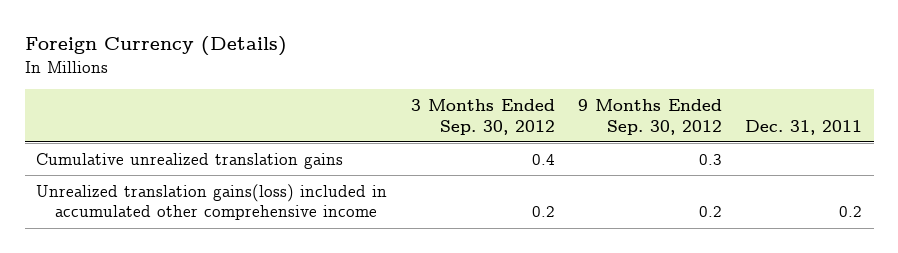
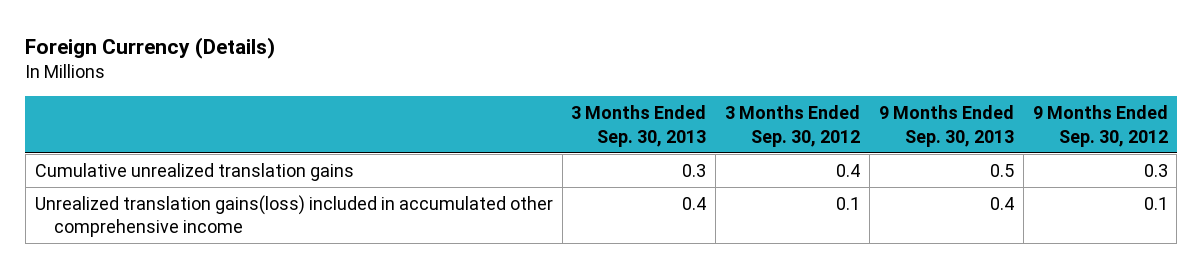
- | 3 Months Ended Sep. 30, 2012 | 9 Months Ended Sep. 30, 2012 | Dec. 31, 2011
+ | 3 Months Ended Sep. 30, 2013 | 3 Months Ended Sep. 30, 2012 | 9 Months Ended Sep. 30, 2013 | 9 Months Ended Sep. 30, 2012
- Unrealized translation gains(loss) included in accumulated other comprehensive income | 0.2 | 0.2 | 0.2
+ Unrealized translation gains(loss) included in accumulated other comprehensive income | 0.4 | 0.1 | 0.4 | 0.1

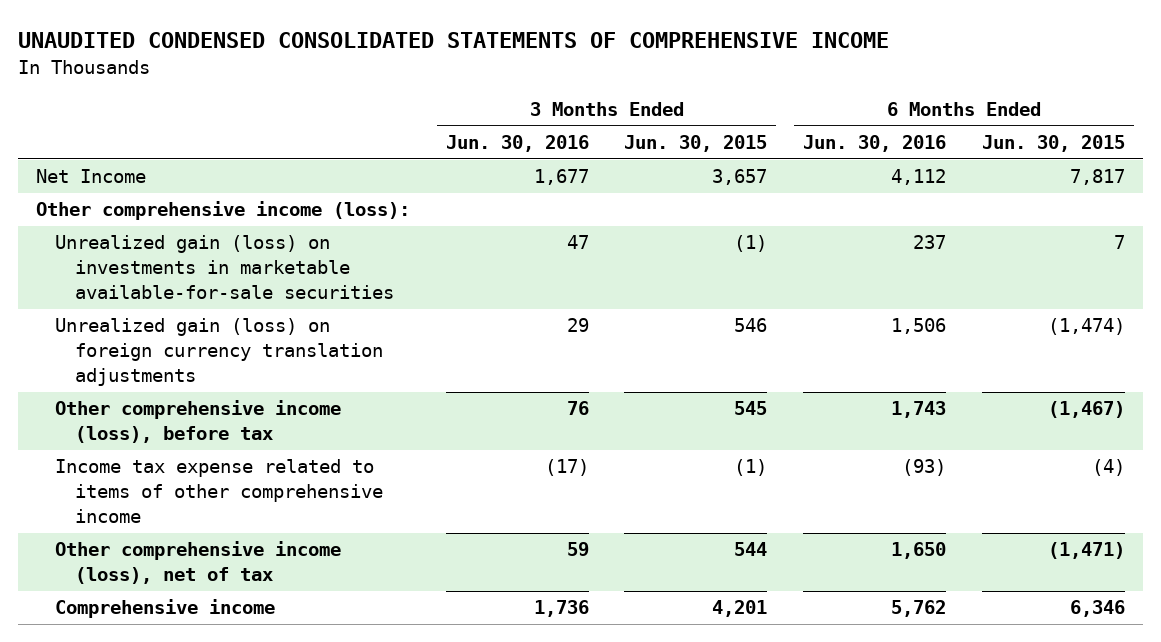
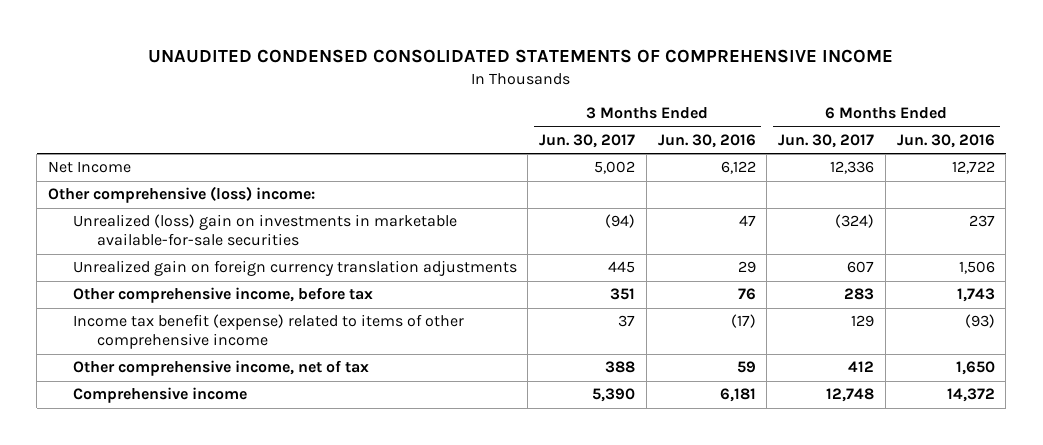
- | 3 Months Ended Jun. 30, 2016 | 3 Months Ended Jun. 30, 2015 | 6 Months Ended Jun. 30, 2016 | 6 Months Ended Jun. 30, 2015
+ | 3 Months Ended Jun. 30, 2017 | 3 Months Ended Jun. 30, 2016 | 6 Months Ended Jun. 30, 2017 | 6 Months Ended Jun. 30, 2016
- Net Income | 1,677 | 3,657 | 4,112 | 7,817
- Other comprehensive income (loss):
- Unrealized gain (loss) on investments in marketable available-for-sale securities | 47 | (1) | 237 | 7
- Unrealized gain (loss) on foreign currency translation adjustments | 29 | 546 | 1,506 | (1,474)
- Other comprehensive income (loss), before tax | 76 | 545 | 1,743 | (1,467)
- Income tax expense related to items of other comprehensive income | (17) | (1) | (93) | (4)
- Other comprehensive income (loss), net of tax | 59 | 544 | 1,650 | (1,471)
- Comprehensive income | 1,736 | 4,201 | 5,762 | 6,346
+ Net Income | 5,002 | 6,122 | 12,336 | 12,722
+ Other comprehensive (loss) income:
+ Unrealized (loss) gain on investments in marketable available-for-sale securities | (94) | 47 | (324) | 237
+ Unrealized gain on foreign currency translation adjustments | 445 | 29 | 607 | 1,506
+ Other comprehensive income, before tax | 351 | 76 | 283 | 1,743
+ Income tax benefit (expense) related to items of other comprehensive income | 37 | (17) | 129 | (93)
+ Other comprehensive income, net of tax | 388 | 59 | 412 | 1,650
+ Comprehensive income | 5,390 | 6,181 | 12,748 | 14,372

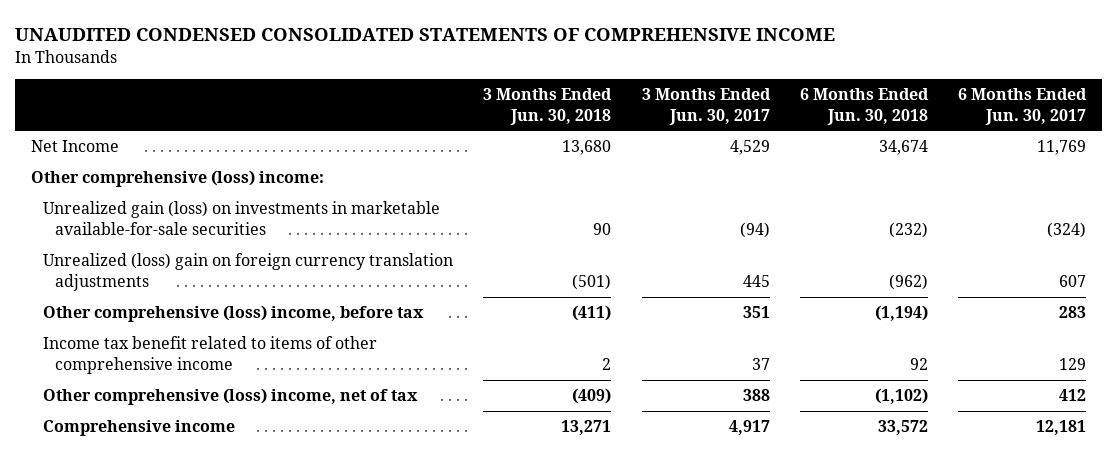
- | 3 Months Ended Jun. 30, 2017 | 3 Months Ended Jun. 30, 2016 | 6 Months Ended Jun. 30, 2017 | 6 Months Ended Jun. 30, 2016
+ | 3 Months Ended Jun. 30, 2018 | 3 Months Ended Jun. 30, 2017 | 6 Months Ended Jun. 30, 2018 | 6 Months Ended Jun. 30, 2017
- Net Income | 5,002 | 6,122 | 12,336 | 12,722
+ Net Income | 13,680 | 4,529 | 34,674 | 11,769
- Unrealized (loss) gain on investments in marketable available-for-sale securities | (94) | 47 | (324) | 237
- Unrealized gain on foreign currency translation adjustments | 445 | 29 | 607 | 1,506
- Other comprehensive income, before tax | 351 | 76 | 283 | 1,743
- Income tax benefit (expense) related to items of other comprehensive income | 37 | (17) | 129 | (93)
- Other comprehensive income, net of tax | 388 | 59 | 412 | 1,650
- Comprehensive income | 5,390 | 6,181 | 12,748 | 14,372
+ Unrealized gain (loss) on investments in marketable available-for-sale securities | 90 | (94) | (232) | (324)
+ Unrealized (loss) gain on foreign currency translation adjustments | (501) | 445 | (962) | 607
+ Other comprehensive (loss) income, before tax | (411) | 351 | (1,194) | 283
+ Income tax benefit related to items of other comprehensive income | 2 | 37 | 92 | 129
+ Other comprehensive (loss) income, net of tax | (409) | 388 | (1,102) | 412
+ Comprehensive income | 13,271 | 4,917 | 33,572 | 12,181

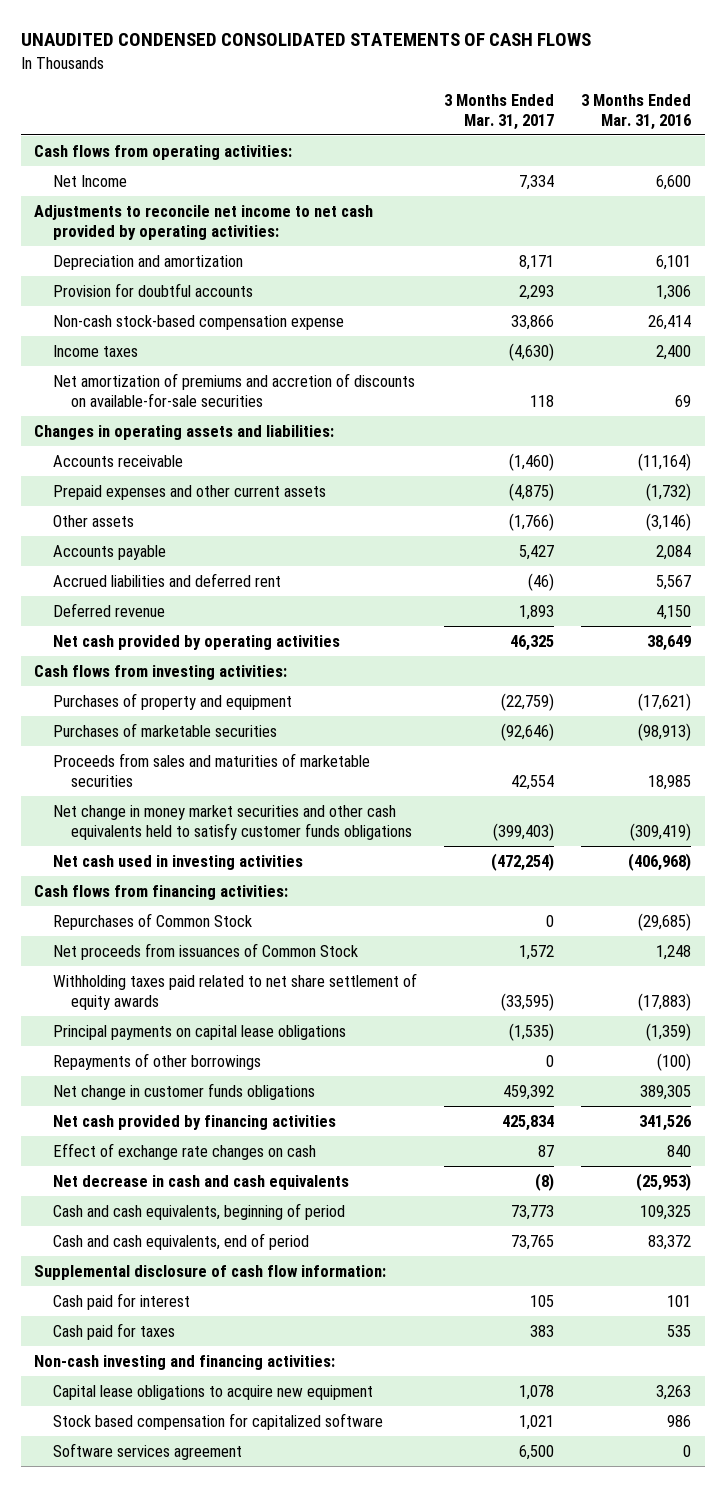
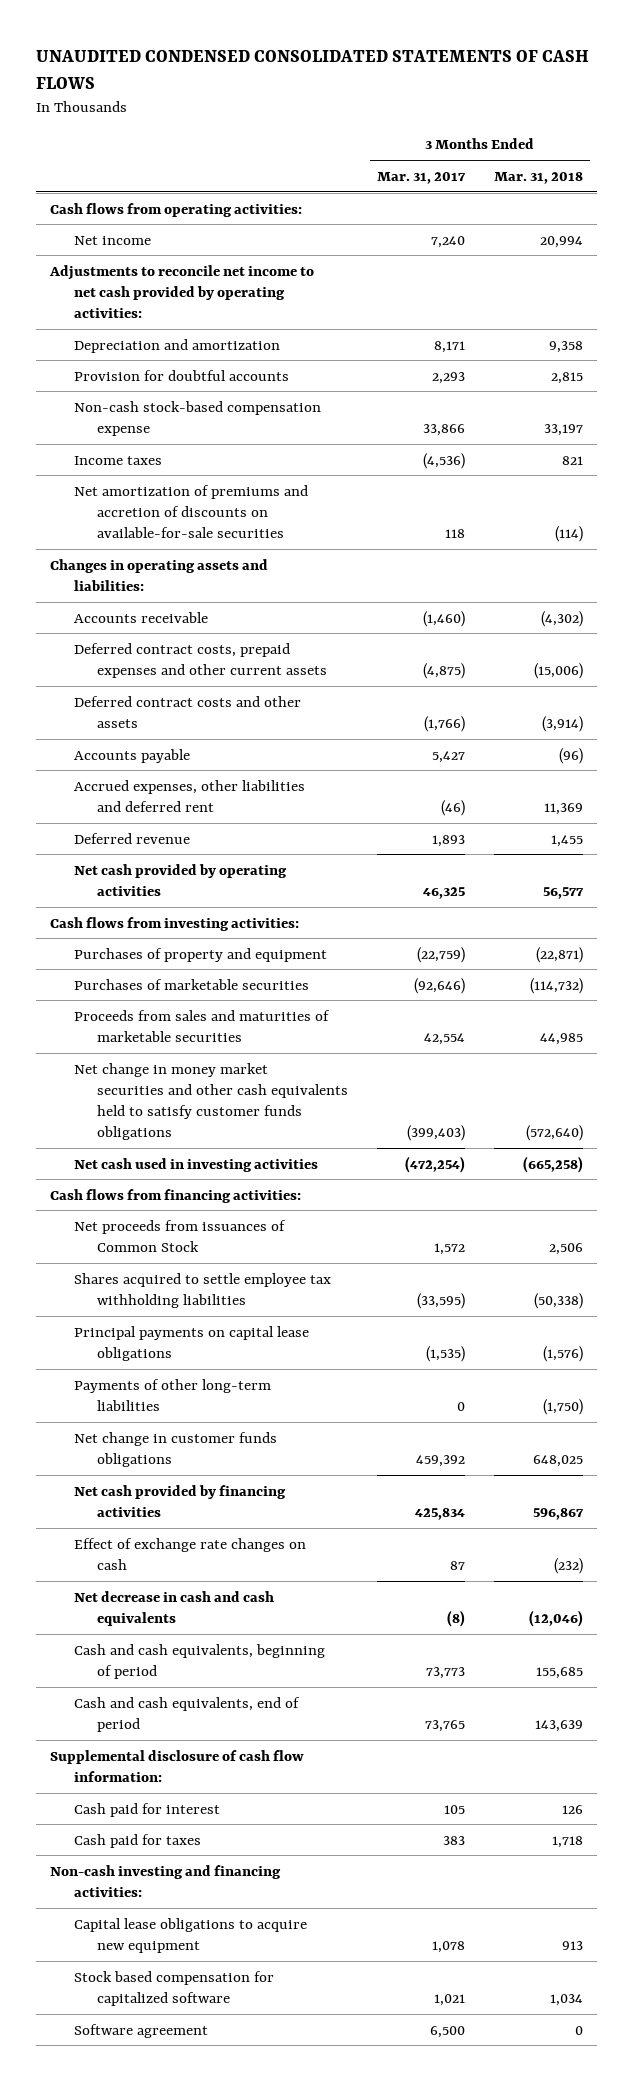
- | 3 Months Ended Mar. 31, 2017 | 3 Months Ended Mar. 31, 2016
+ | 3 Months Ended Mar. 31, 2017 | 3 Months Ended Mar. 31, 2018
- Net Income | 7,334 | 6,600
+ Net income | 7,240 | 20,994
- Income taxes | (4,630) | 2,400
+ Income taxes | (4,536) | 821
- Prepaid expenses and other current assets | (4,875) | (1,732)
- Other assets | (1,766) | (3,146)
+ Deferred contract costs, prepaid expenses and other current assets | (4,875) | (15,006)
+ Deferred contract costs and other assets | (1,766) | (3,914)
- Accrued liabilities and deferred rent | (46) | 5,567
+ Accrued expenses, other liabilities and deferred rent | (46) | 11,369
- Repurchases of Common Stock | 0 | (29,685)
- Withholding taxes paid related to net share settlement of equity awards | (33,595) | (17,883)
+ Shares acquired to settle employee tax withholding liabilities | (33,595) | (50,338)
- Repayments of other borrowings | 0 | (100)
+ Payments of other long-term liabilities | 0 | (1,750)
- Software services agreement | 6,500 | 0
+ Software agreement | 6,500 | 0

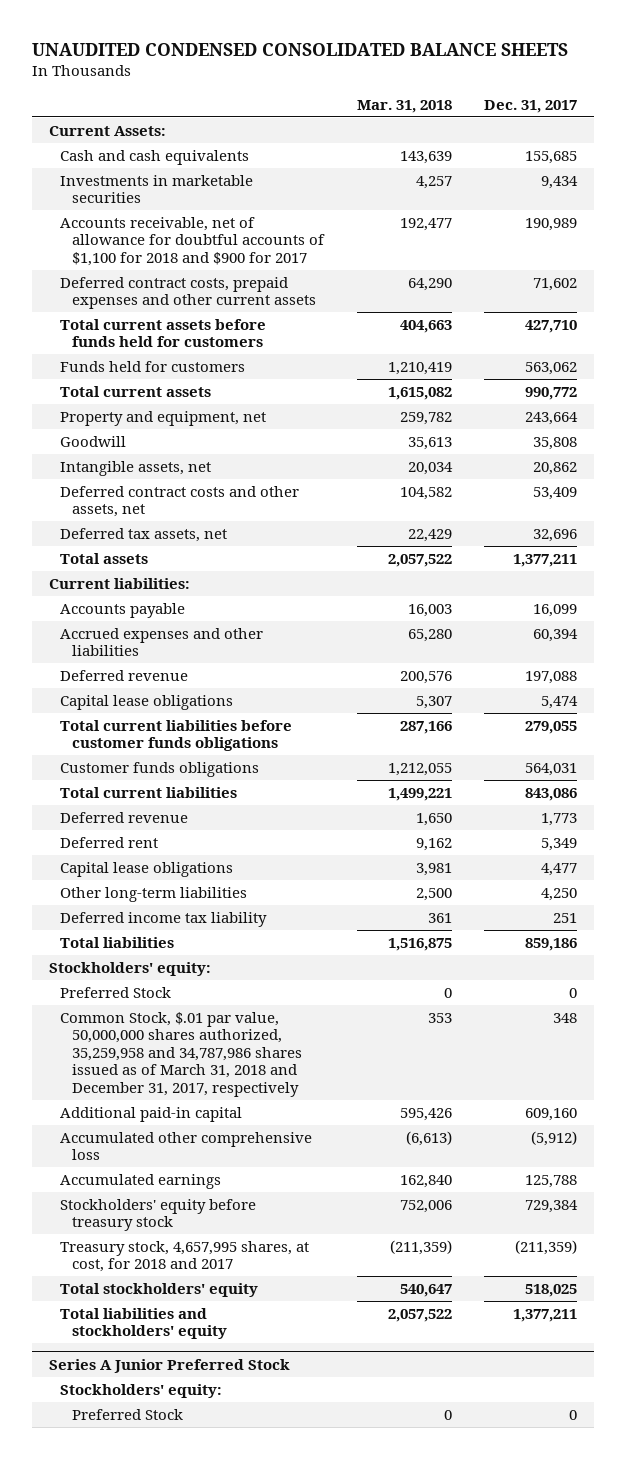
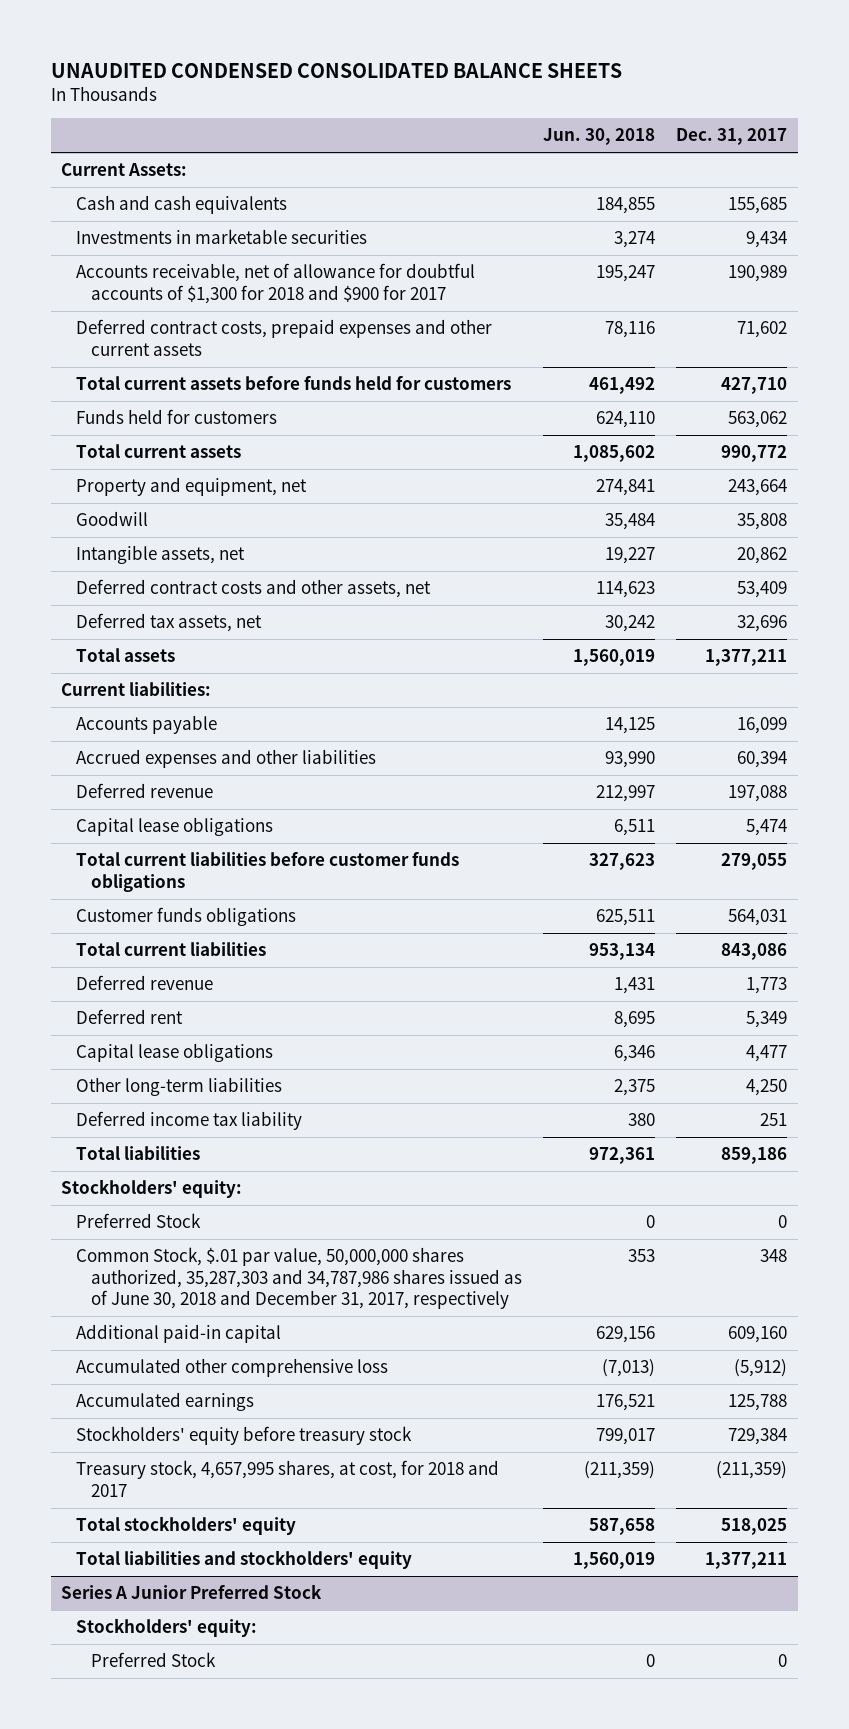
- | Mar. 31, 2018 | Dec. 31, 2017
+ | Jun. 30, 2018 | Dec. 31, 2017
- Accounts receivable, net of allowance for doubtful accounts of $1,100 for 2018 and $900 for 2017 | 192,477 | 190,989
+ Accounts receivable, net of allowance for doubtful accounts of $1,300 for 2018 and $900 for 2017 | 195,247 | 190,989
- Common Stock, $.01 par value, 50,000,000 shares authorized, 35,259,958 and 34,787,986 shares issued as of March 31, 2018 and December 31, 2017, respectively | 353 | 348
+ Common Stock, $.01 par value, 50,000,000 shares authorized, 35,287,303 and 34,787,986 shares issued as of June 30, 2018 and December 31, 2017, respectively | 353 | 348

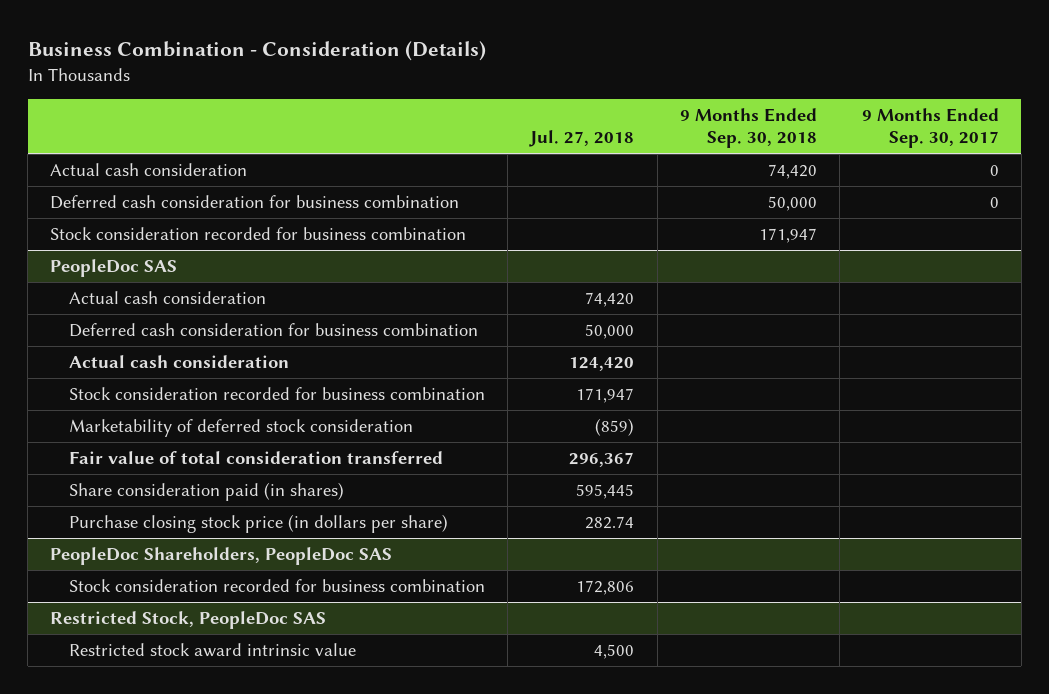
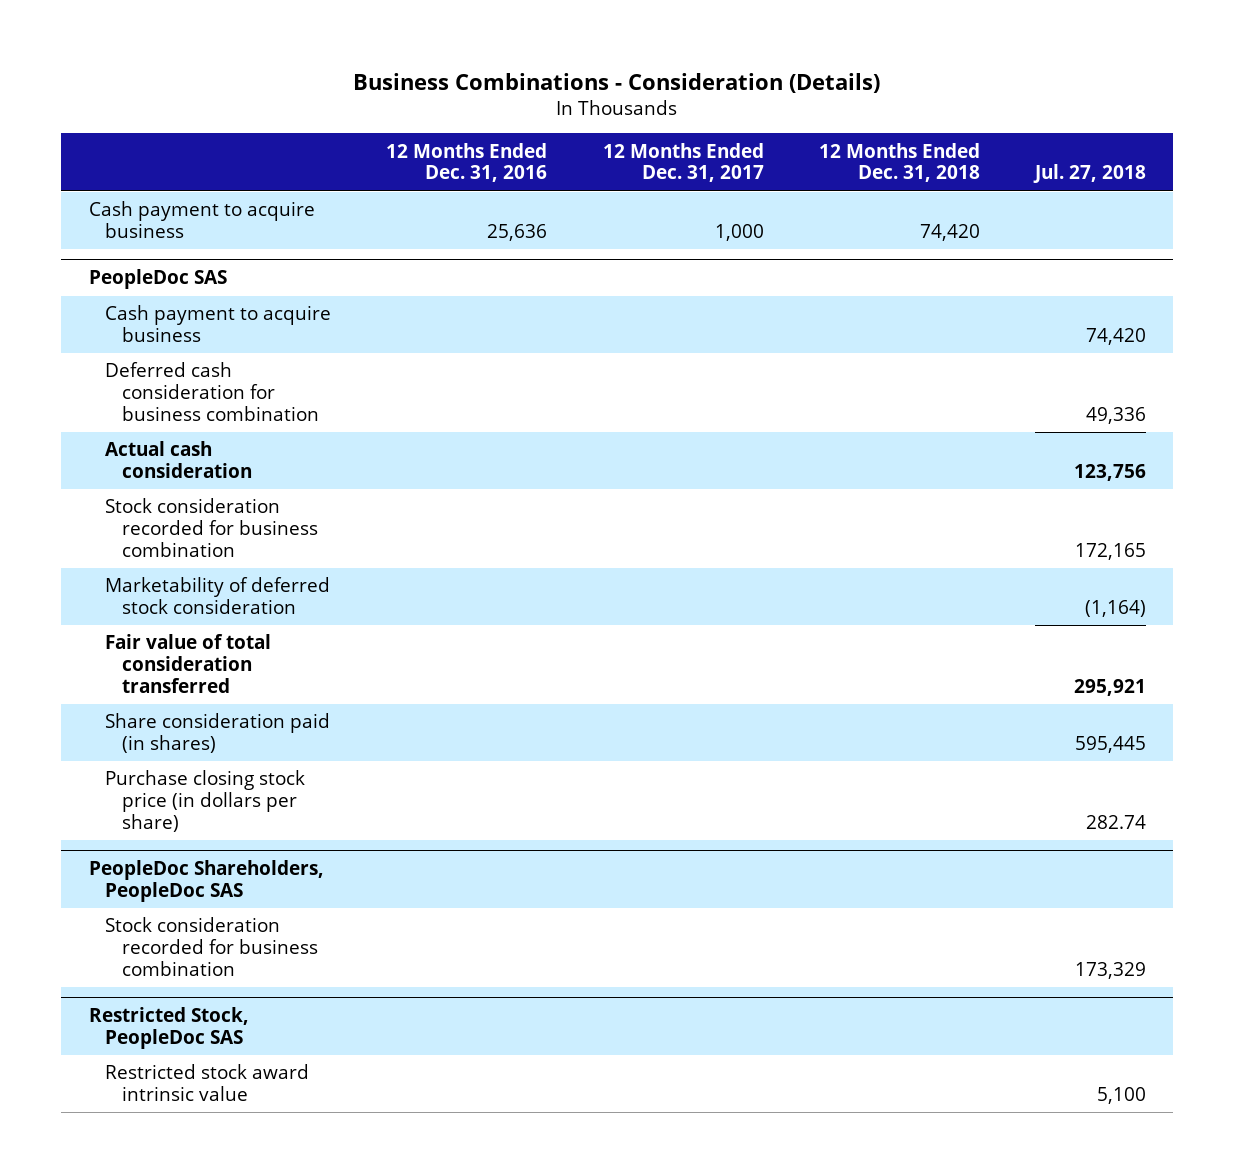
- Business Combination - Consideration (Details)
+ Business Combinations - Consideration (Details)
- | Jul. 27, 2018 | 9 Months Ended Sep. 30, 2018 | 9 Months Ended Sep. 30, 2017
+ | 12 Months Ended Dec. 31, 2016 | 12 Months Ended Dec. 31, 2017 | 12 Months Ended Dec. 31, 2018 | Jul. 27, 2018
- Actual cash consideration | | 74,420 | 0
- Deferred cash consideration for business combination | | 50,000 | 0
- Stock consideration recorded for business combination | | 171,947 |
+ Cash payment to acquire business | 25,636 | 1,000 | 74,420 |
@ PeopleDoc SAS
- Actual cash consideration | 74,420 | |
- Deferred cash consideration for business combination | 50,000 | |
- Actual cash consideration | 124,420 | |
- Stock consideration recorded for business combination | 171,947 | |
- Marketability of deferred stock consideration | (859) | |
- Fair value of total consideration transferred | 296,367 | |
+ Cash payment to acquire business | | | | 74,420
+ Deferred cash consideration for business combination | | | | 49,336
+ Actual cash consideration | | | | 123,756
+ Stock consideration recorded for business combination | | | | 172,165
+ Marketability of deferred stock consideration | | | | (1,164)
+ Fair value of total consideration transferred | | | | 295,921
@ PeopleDoc Shareholders, PeopleDoc SAS
- Stock consideration recorded for business combination | 172,806 | |
+ Stock consideration recorded for business combination | | | | 173,329
@ Restricted Stock, PeopleDoc SAS
- Restricted stock award intrinsic value | 4,500 | |
+ Restricted stock award intrinsic value | | | | 5,100

